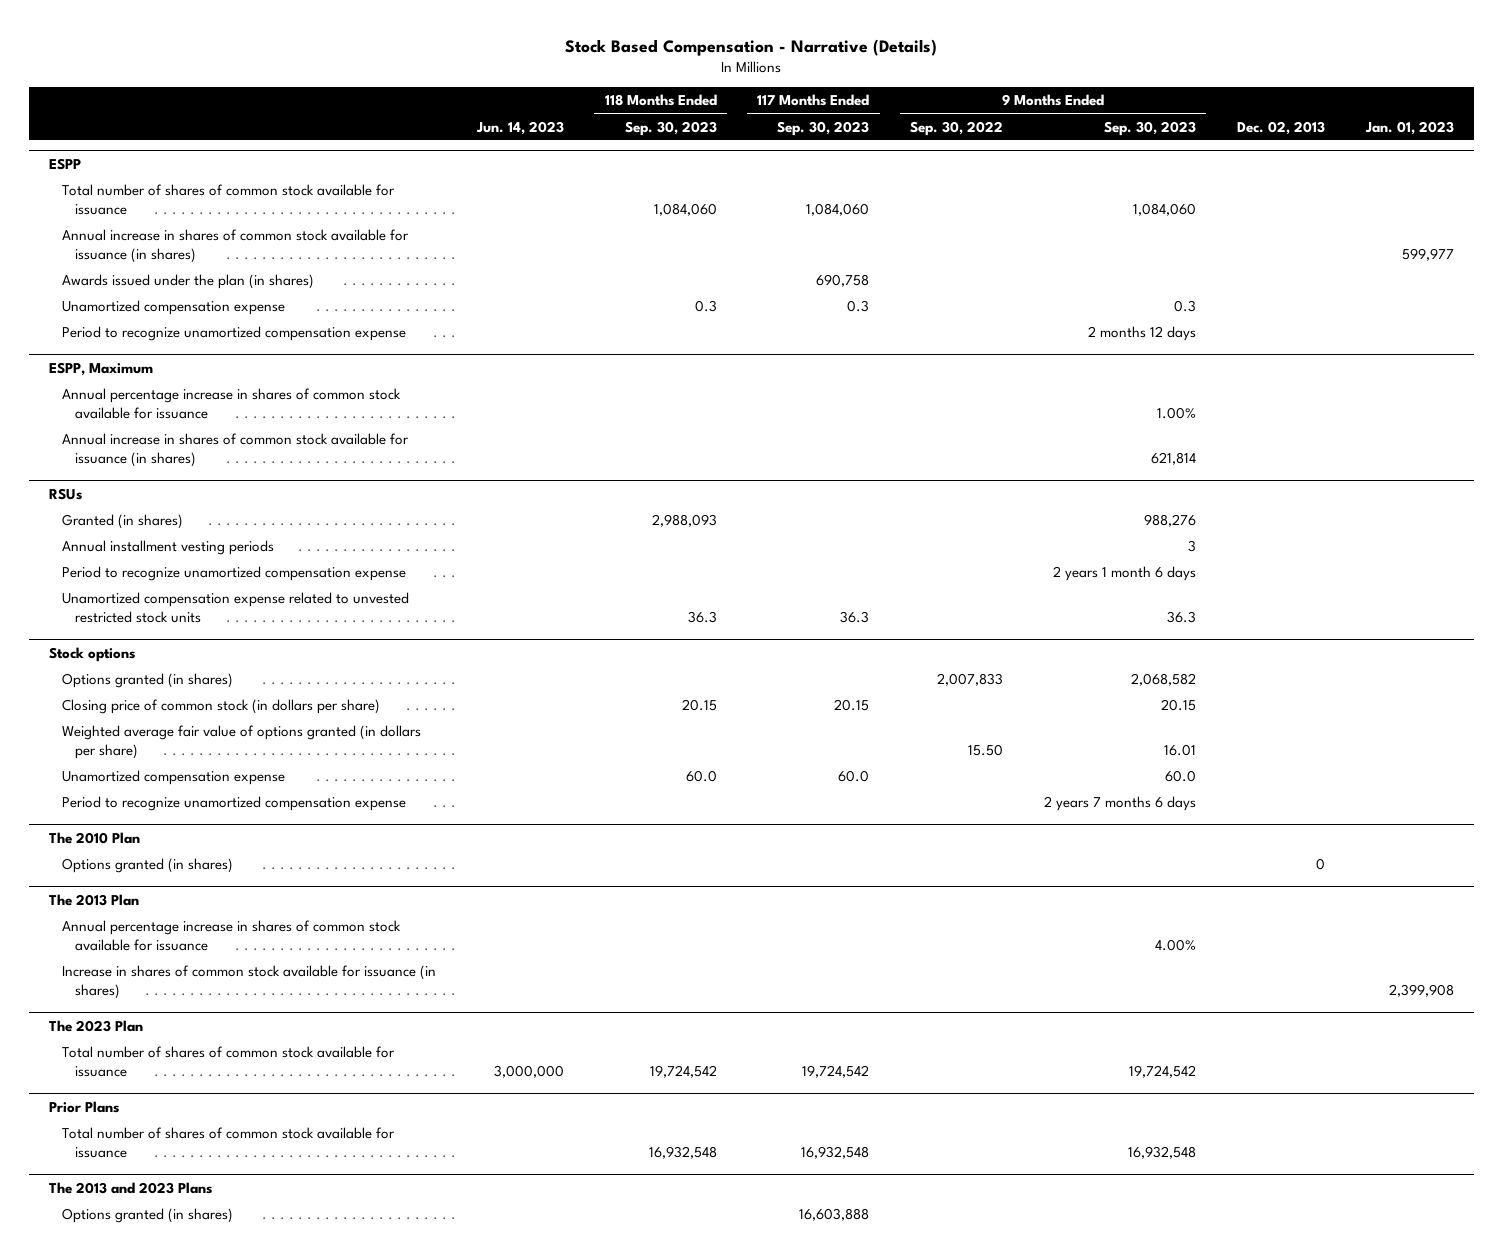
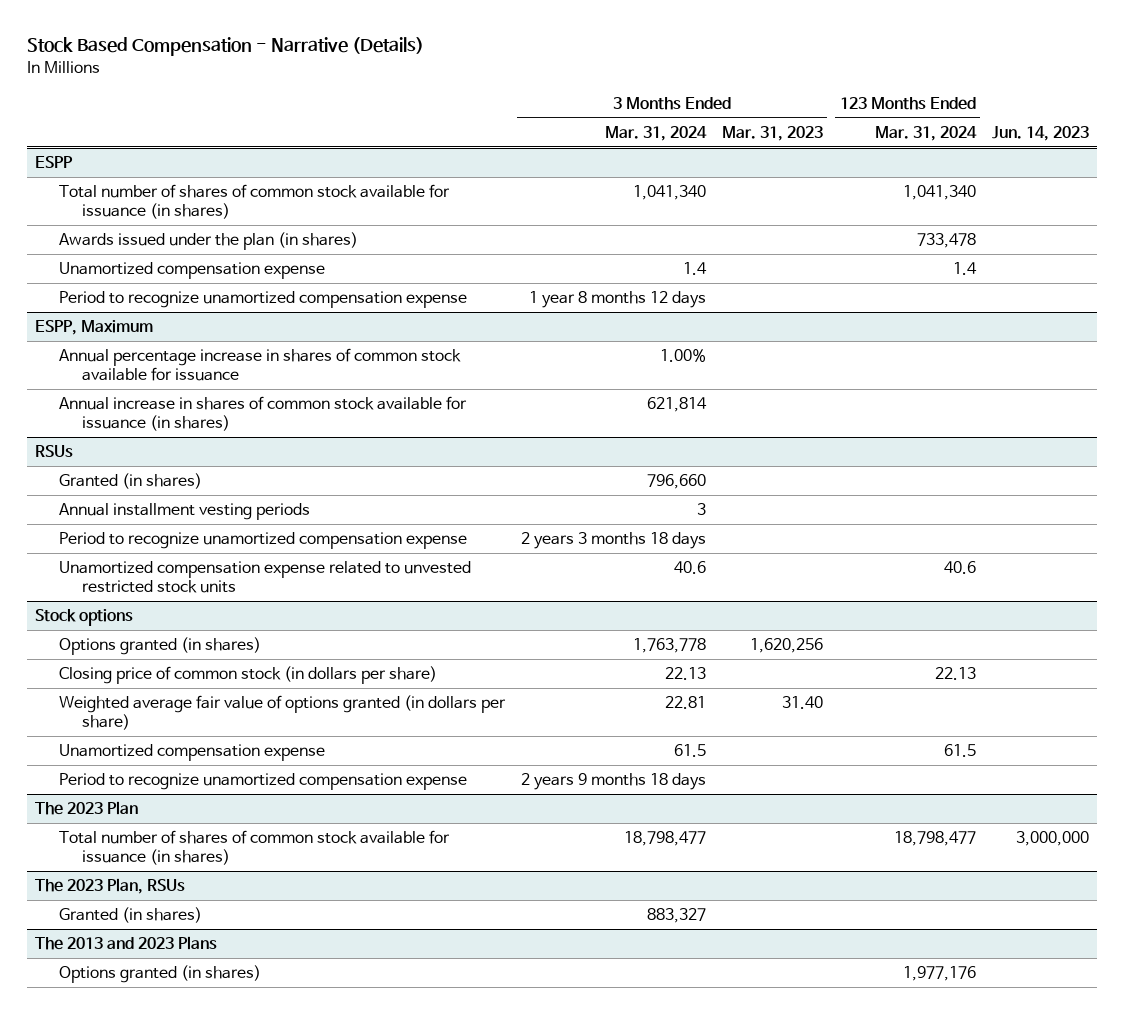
- | Jun. 14, 2023 | 118 Months Ended Sep. 30, 2023 | 117 Months Ended Sep. 30, 2023 | 9 Months Ended Sep. 30, 2022 | 9 Months Ended Sep. 30, 2023 | Dec. 02, 2013 | Jan. 01, 2023
+ | 3 Months Ended Mar. 31, 2024 | 3 Months Ended Mar. 31, 2023 | 123 Months Ended Mar. 31, 2024 | Jun. 14, 2023
@ ESPP
- Total number of shares of common stock available for issuance | | 1,084,060 | 1,084,060 | | 1,084,060 | |
- Annual increase in shares of common stock available for issuance (in shares) | | | | | | | 599,977
+ Total number of shares of common stock available for issuance (in shares) | 1,041,340 | | 1,041,340 |
- The 2010 Plan
- Options granted (in shares) | | | | | | 0 |
- The 2013 Plan
- Annual percentage increase in shares of common stock available for issuance | | | | | 4.00% | |
- Increase in shares of common stock available for issuance (in shares) | | | | | | | 2,399,908
@ The 2023 Plan
- Total number of shares of common stock available for issuance | 3,000,000 | 19,724,542 | 19,724,542 | | 19,724,542 | |
- Prior Plans
- Total number of shares of common stock available for issuance | | 16,932,548 | 16,932,548 | | 16,932,548 | |
@ The 2023 Plan
+ Total number of shares of common stock available for issuance (in shares) | 18,798,477 | | 18,798,477 | 3,000,000
+ The 2023 Plan, RSUs
+ Granted (in shares) | 883,327 | | |

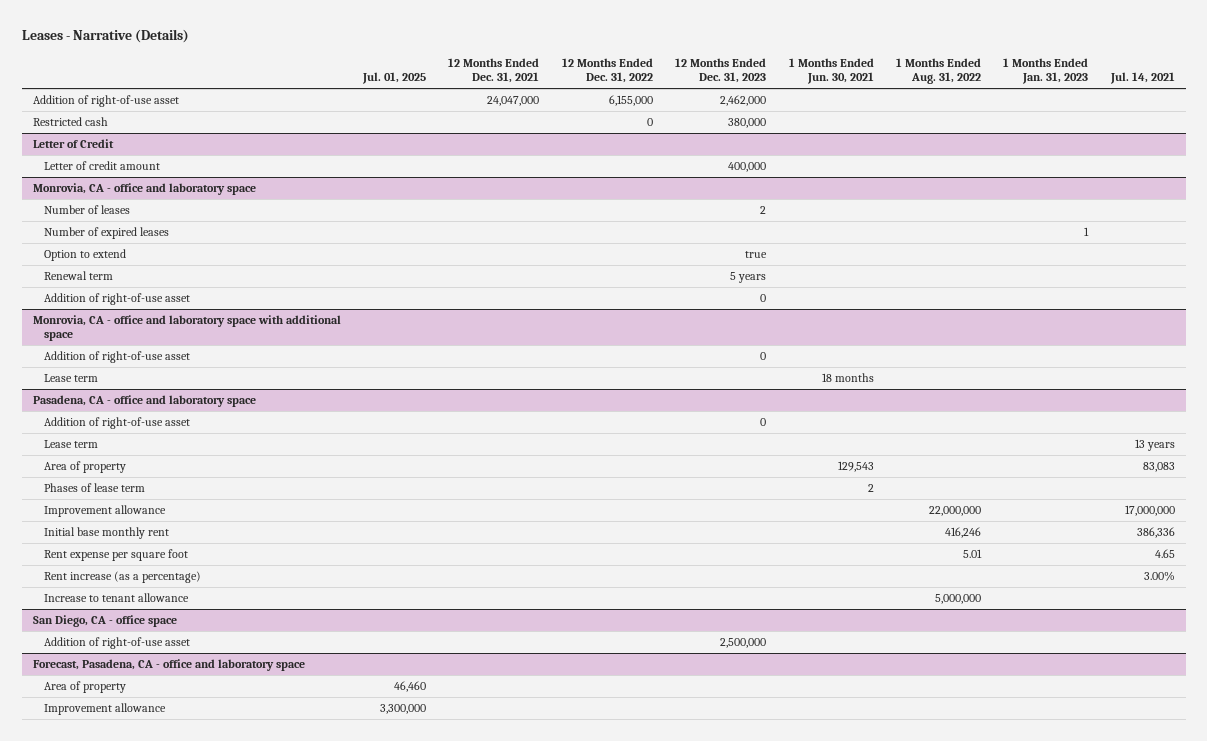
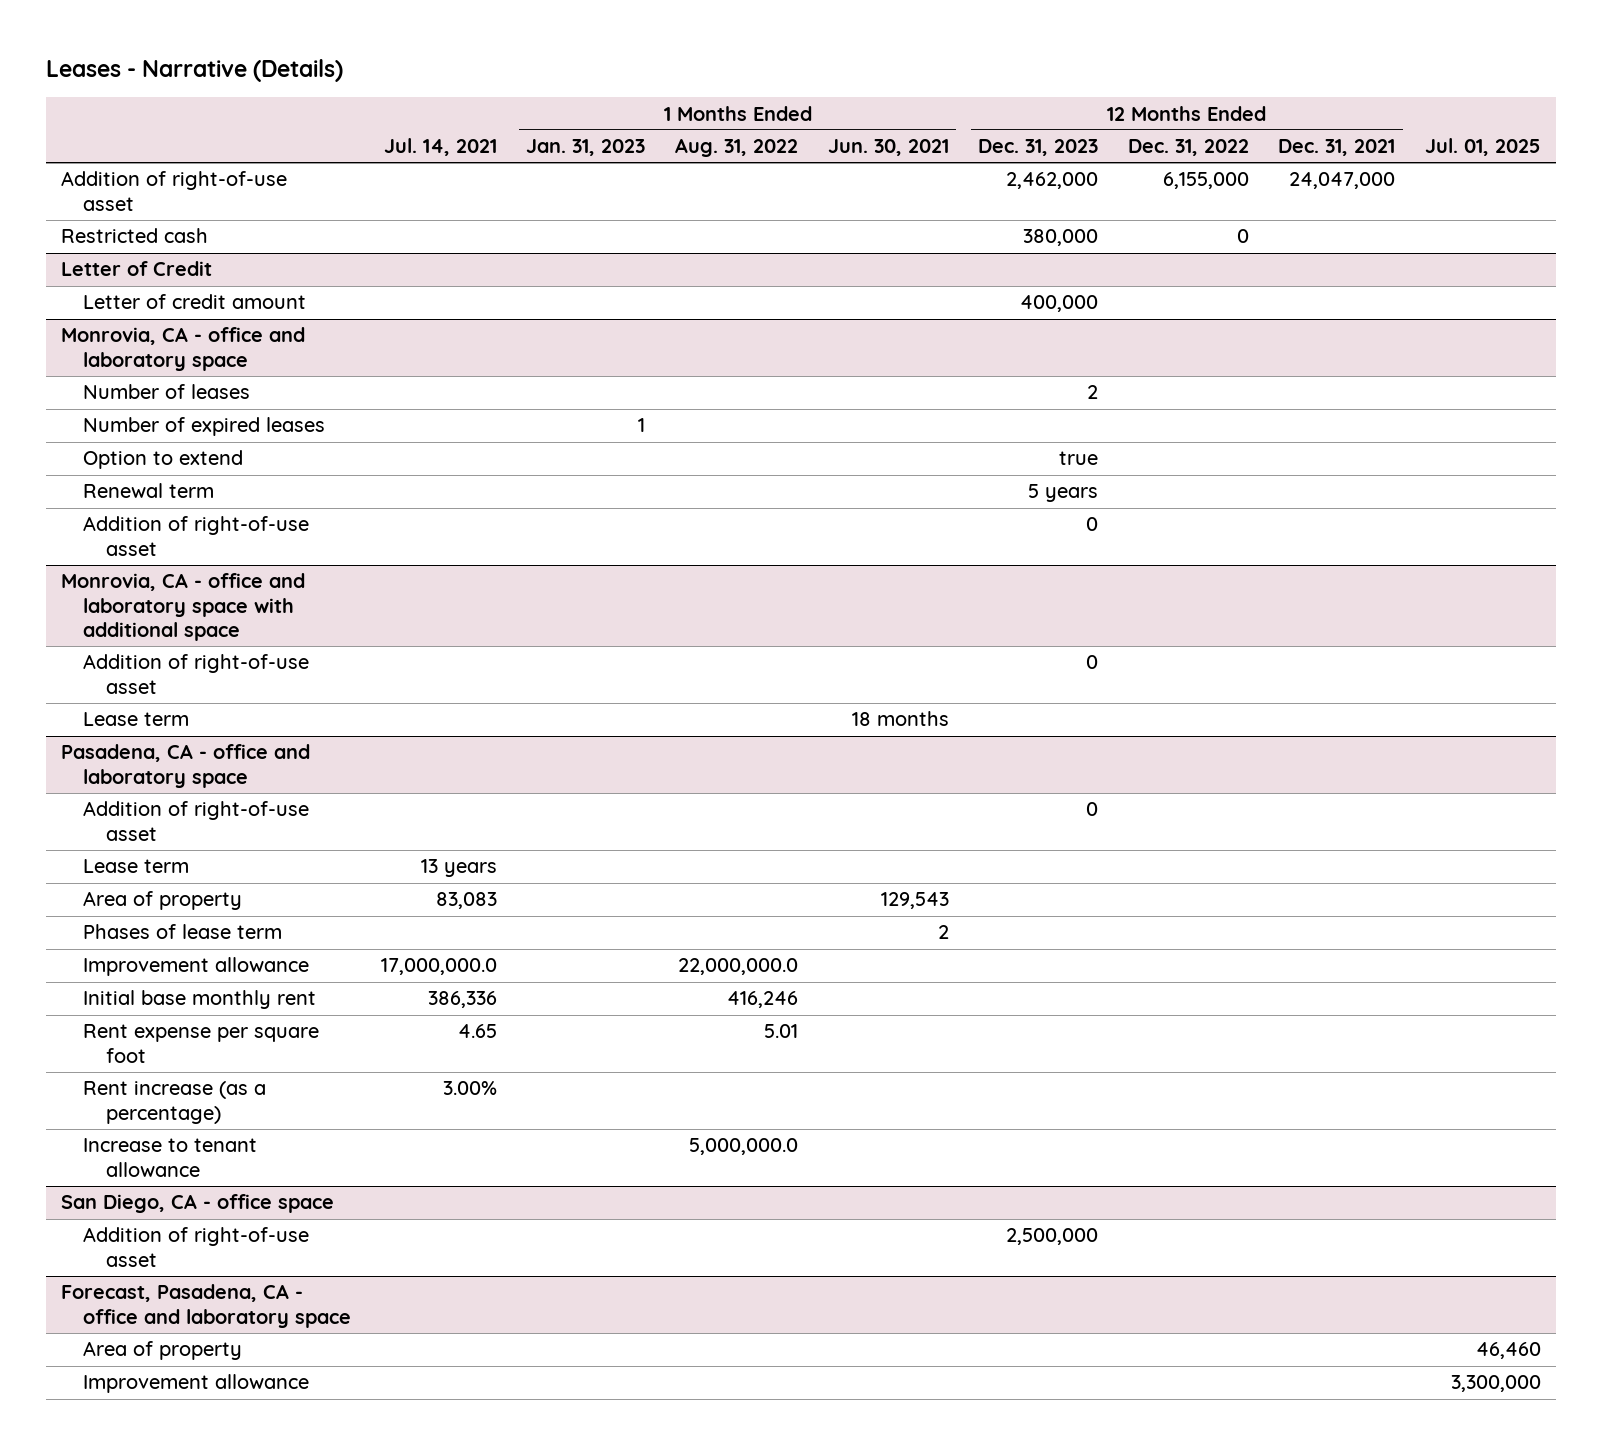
- | Jul. 01, 2025 | 12 Months Ended Dec. 31, 2021 | 12 Months Ended Dec. 31, 2022 | 12 Months Ended Dec. 31, 2023 | 1 Months Ended Jun. 30, 2021 | 1 Months Ended Aug. 31, 2022 | 1 Months Ended Jan. 31, 2023 | Jul. 14, 2021
+ | Jul. 14, 2021 | 1 Months Ended Jan. 31, 2023 | 1 Months Ended Aug. 31, 2022 | 1 Months Ended Jun. 30, 2021 | 12 Months Ended Dec. 31, 2023 | 12 Months Ended Dec. 31, 2022 | 12 Months Ended Dec. 31, 2021 | Jul. 01, 2025
@ Pasadena, CA - office and laboratory space
- Improvement allowance | | | | | | 22,000,000 | | 17,000,000
+ Improvement allowance | 17,000,000.0 | | 22,000,000.0 | | | | |
- Increase to tenant allowance | | | | | | 5,000,000 | |
+ Increase to tenant allowance | | | 5,000,000.0 | | | | |

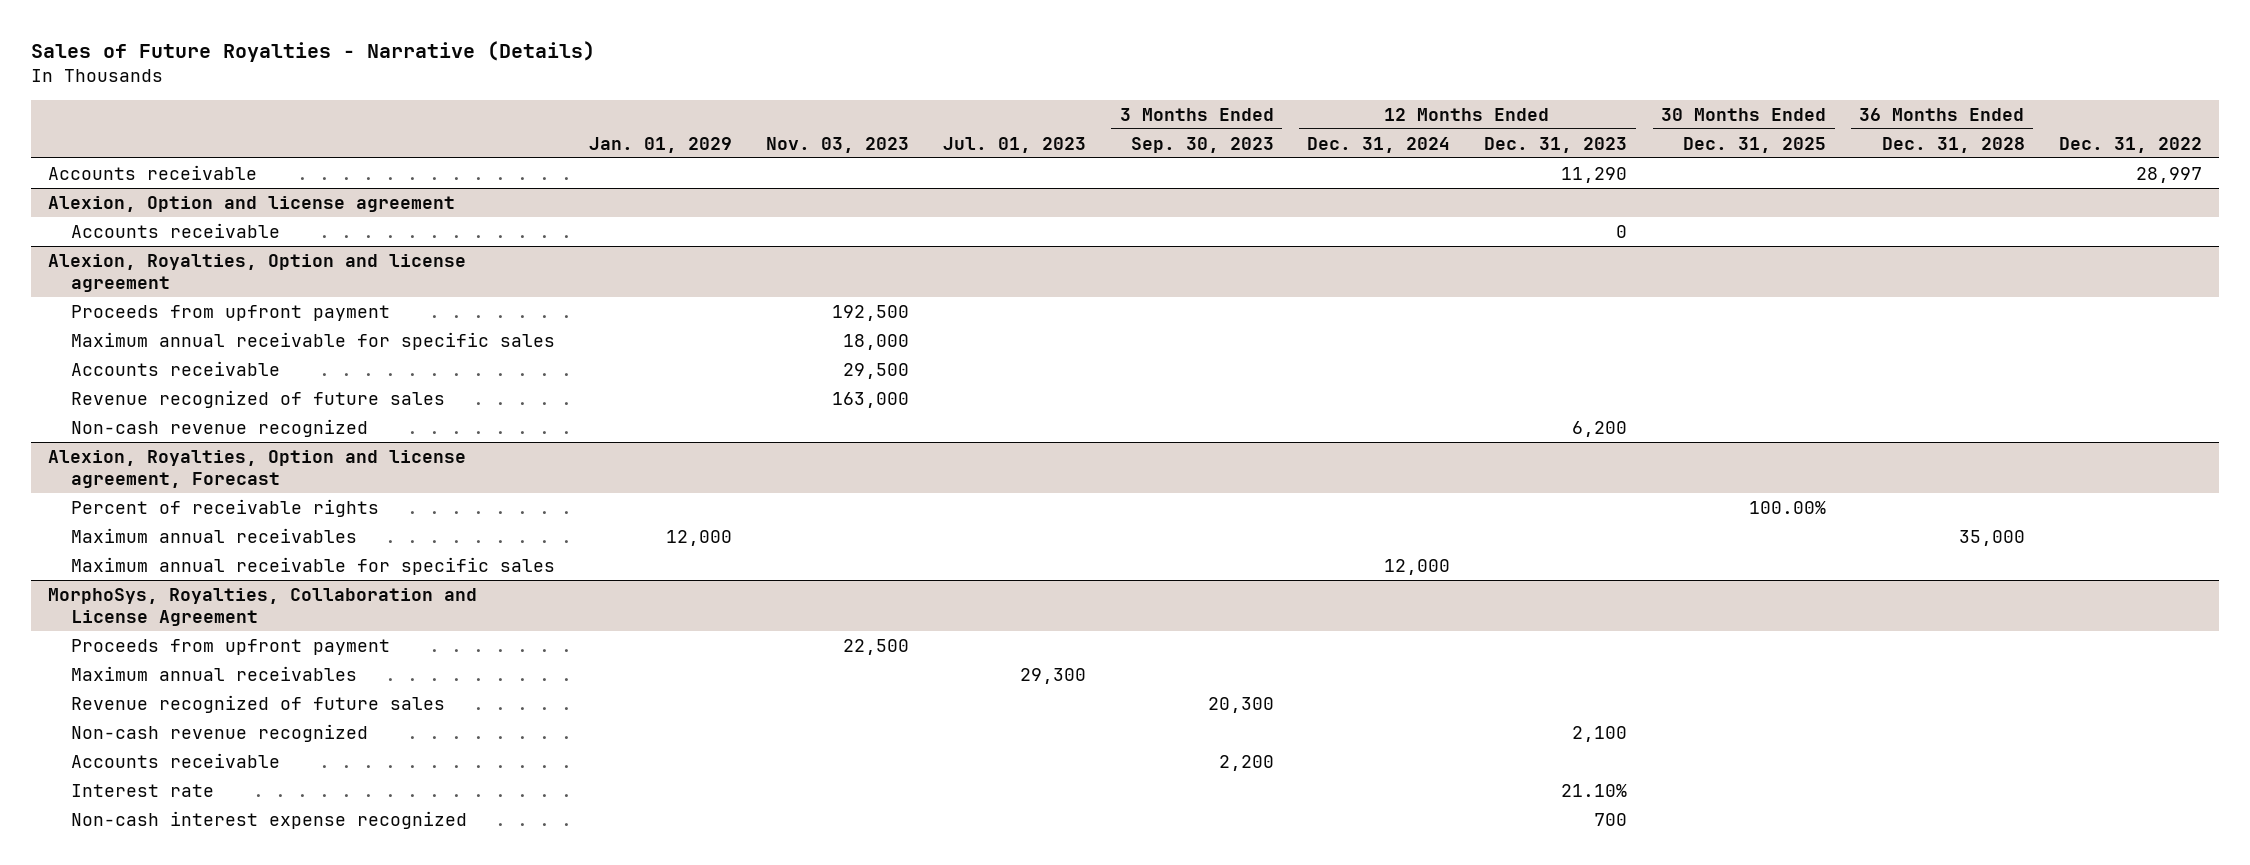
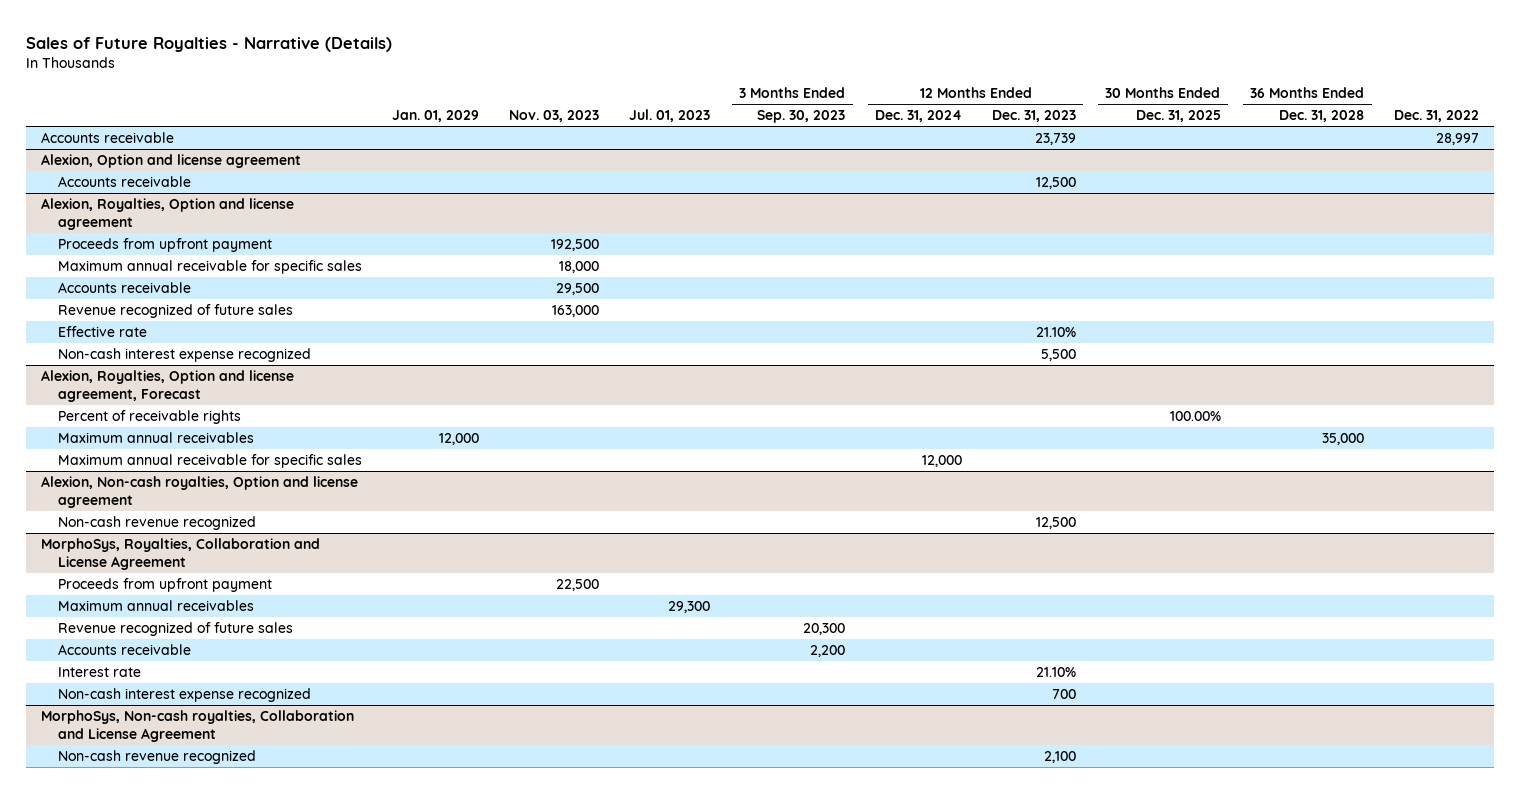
- Accounts receivable | | | | | | 11,290 | | | 28,997
+ Accounts receivable | | | | | | 23,739 | | | 28,997
@ Alexion, Option and license agreement
- Accounts receivable | | | | | | 0 | | |
+ Accounts receivable | | | | | | 12,500 | | |
@ Alexion, Royalties, Option and license agreement
- Non-cash revenue recognized | | | | | | 6,200 | | |
+ Effective rate | | | | | | 21.10% | | |
+ Non-cash interest expense recognized | | | | | | 5,500 | | |
+ Alexion, Non-cash royalties, Option and license agreement
+ Non-cash revenue recognized | | | | | | 12,500 | | |
@ MorphoSys, Royalties, Collaboration and License Agreement
- Non-cash revenue recognized | | | | | | 2,100 | | |
+ MorphoSys, Non-cash royalties, Collaboration and License Agreement
+ Non-cash revenue recognized | | | | | | 2,100 | | |

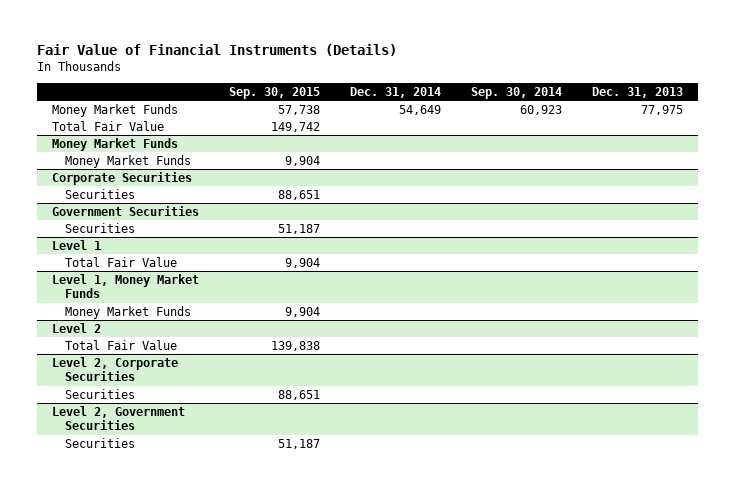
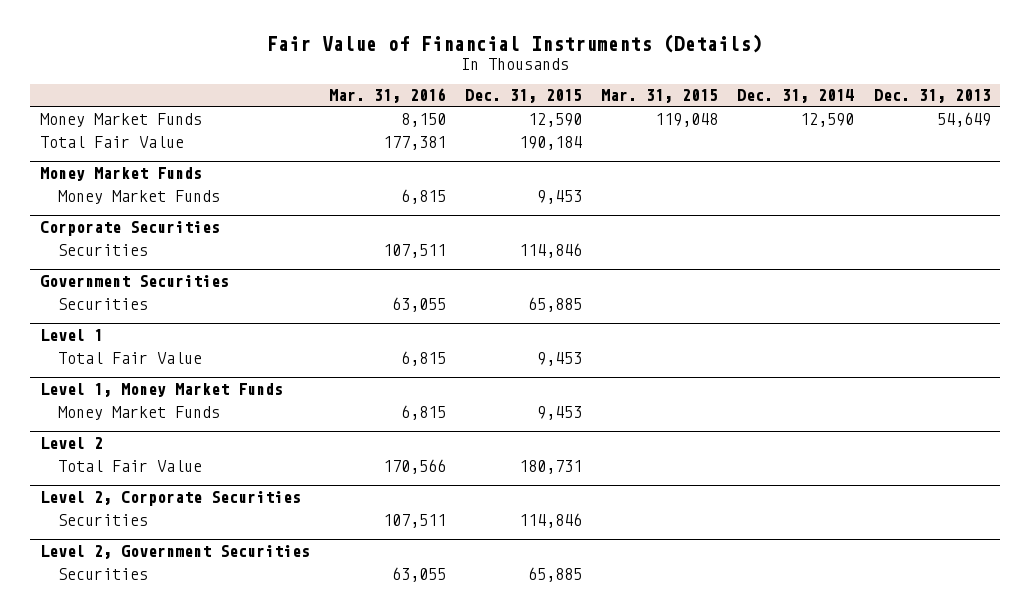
- | Sep. 30, 2015 | Dec. 31, 2014 | Sep. 30, 2014 | Dec. 31, 2013
+ | Mar. 31, 2016 | Dec. 31, 2015 | Mar. 31, 2015 | Dec. 31, 2014 | Dec. 31, 2013
- Money Market Funds | 57,738 | 54,649 | 60,923 | 77,975
+ Money Market Funds | 8,150 | 12,590 | 119,048 | 12,590 | 54,649

